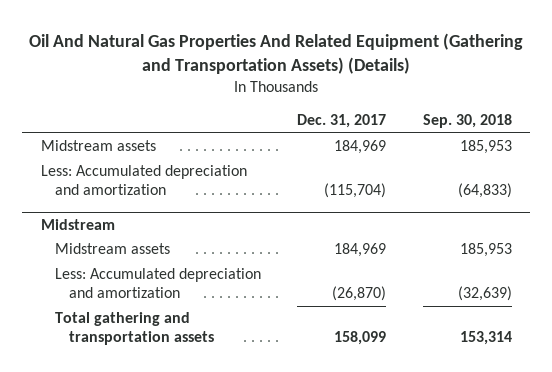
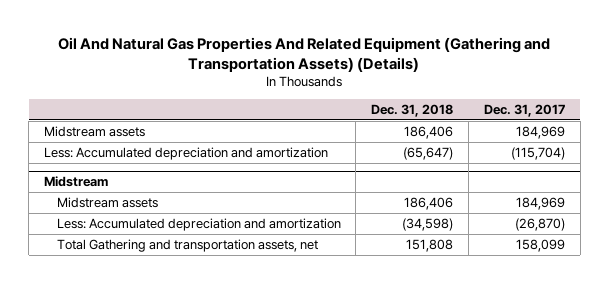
- | Dec. 31, 2017 | Sep. 30, 2018
+ | Dec. 31, 2018 | Dec. 31, 2017
@ Midstream
- Total gathering and transportation assets | 158,099 | 153,314
+ Total Gathering and transportation assets, net | 151,808 | 158,099

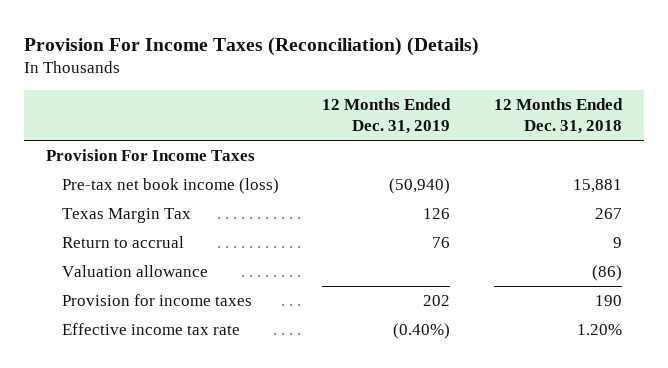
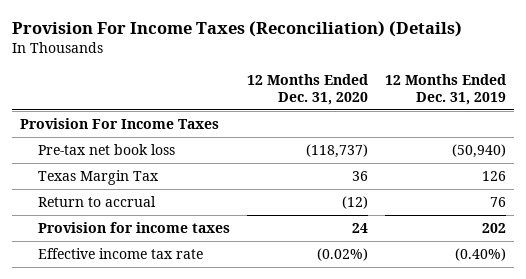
- | 12 Months Ended Dec. 31, 2019 | 12 Months Ended Dec. 31, 2018
+ | 12 Months Ended Dec. 31, 2020 | 12 Months Ended Dec. 31, 2019
- Pre-tax net book income (loss) | (50,940) | 15,881
+ Pre-tax net book loss | (118,737) | (50,940)
- Valuation allowance | | (86)

